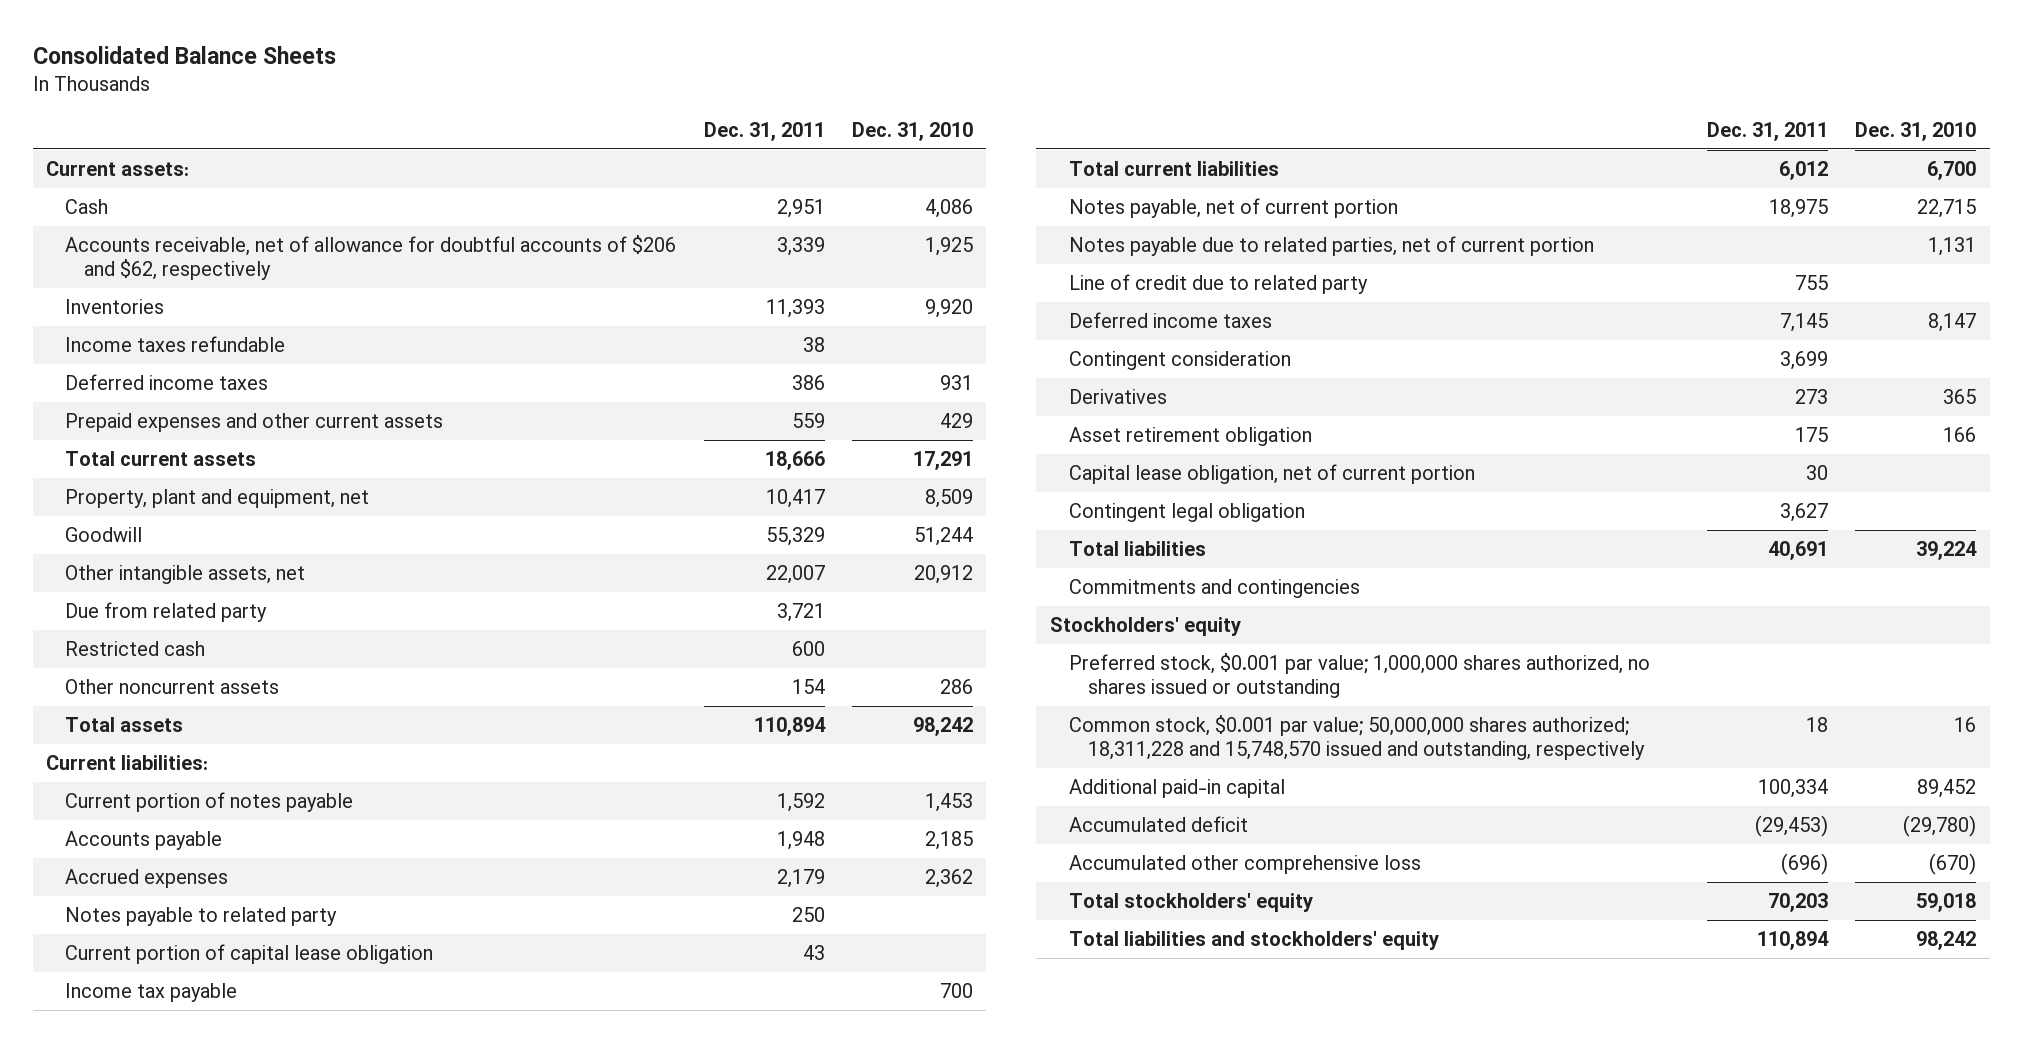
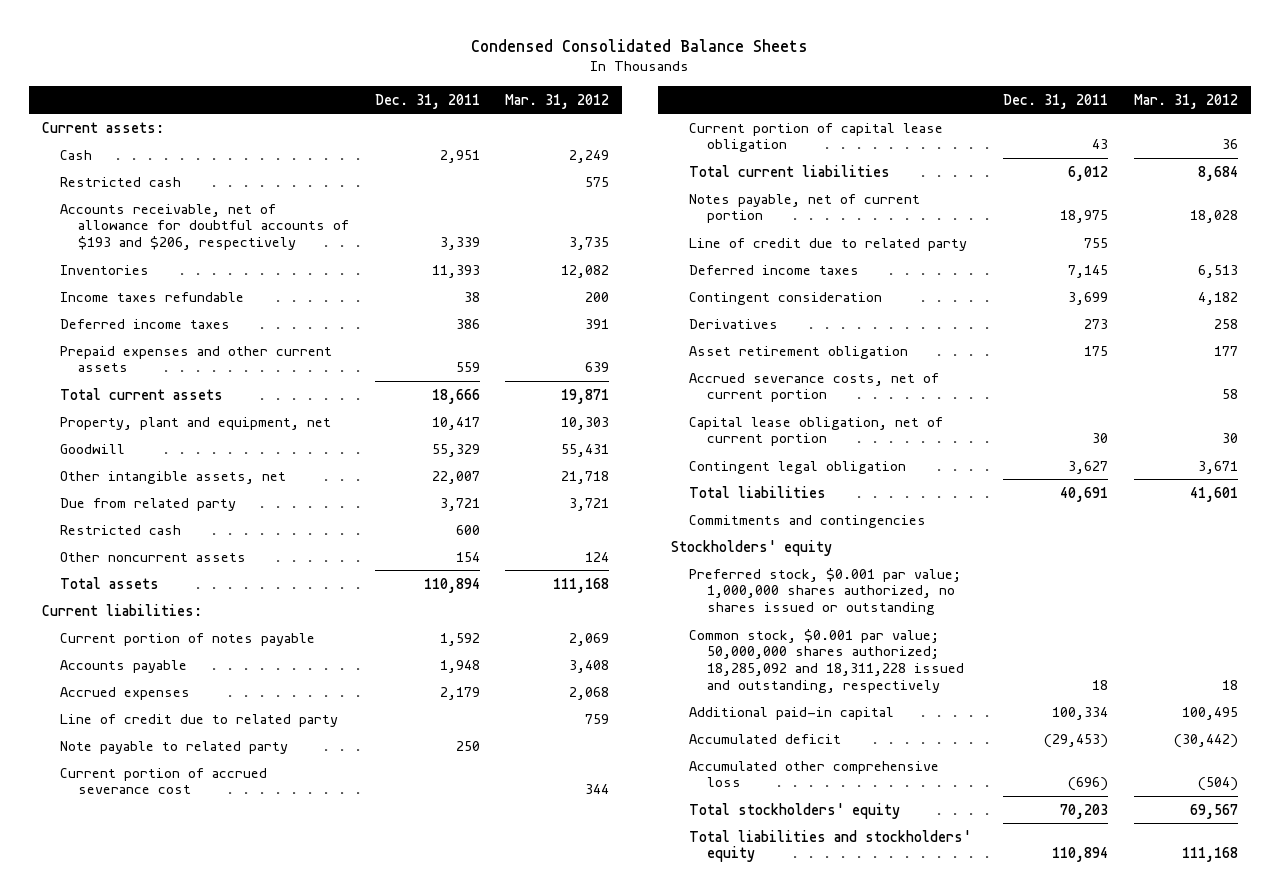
- Consolidated Balance Sheets
+ Condensed Consolidated Balance Sheets
- | Dec. 31, 2011 | Dec. 31, 2010
+ | Dec. 31, 2011 | Mar. 31, 2012
- Accounts receivable, net of allowance for doubtful accounts of $206 and $62, respectively | 3,339 | 1,925
+ Restricted cash | | 575
+ Accounts receivable, net of allowance for doubtful accounts of $193 and $206, respectively | 3,339 | 3,735
- Notes payable to related party | 250 |
+ Line of credit due to related party | | 759
+ Note payable to related party | 250 |
+ Current portion of accrued severance cost | | 344
- Income tax payable | | 700
- Notes payable due to related parties, net of current portion | | 1,131
+ Accrued severance costs, net of current portion | | 58
- Common stock, $0.001 par value; 50,000,000 shares authorized; 18,311,228 and 15,748,570 issued and outstanding, respectively | 18 | 16
+ Common stock, $0.001 par value; 50,000,000 shares authorized; 18,285,092 and 18,311,228 issued and outstanding, respectively | 18 | 18

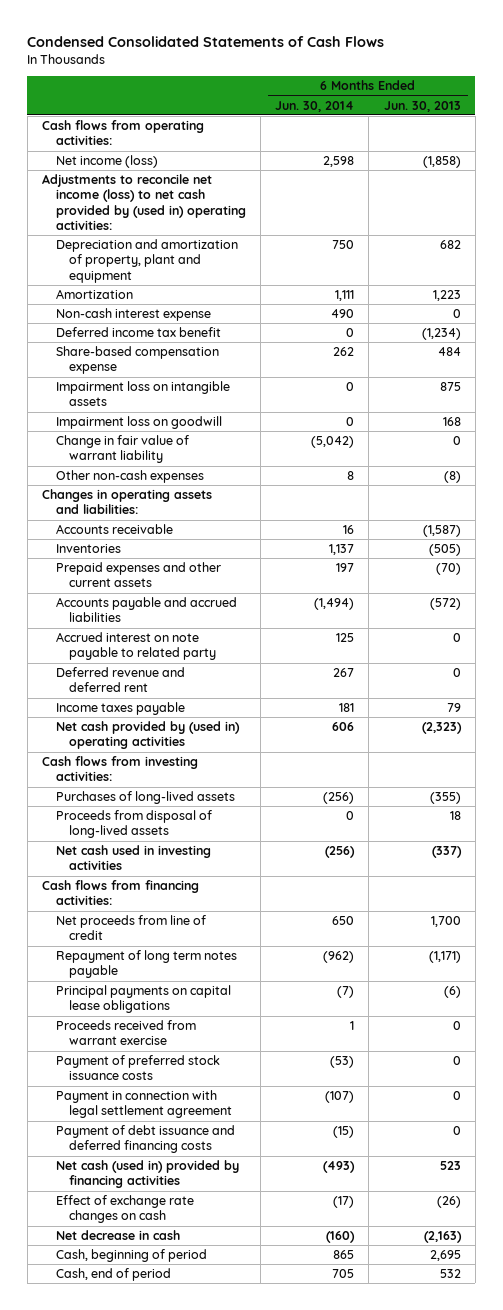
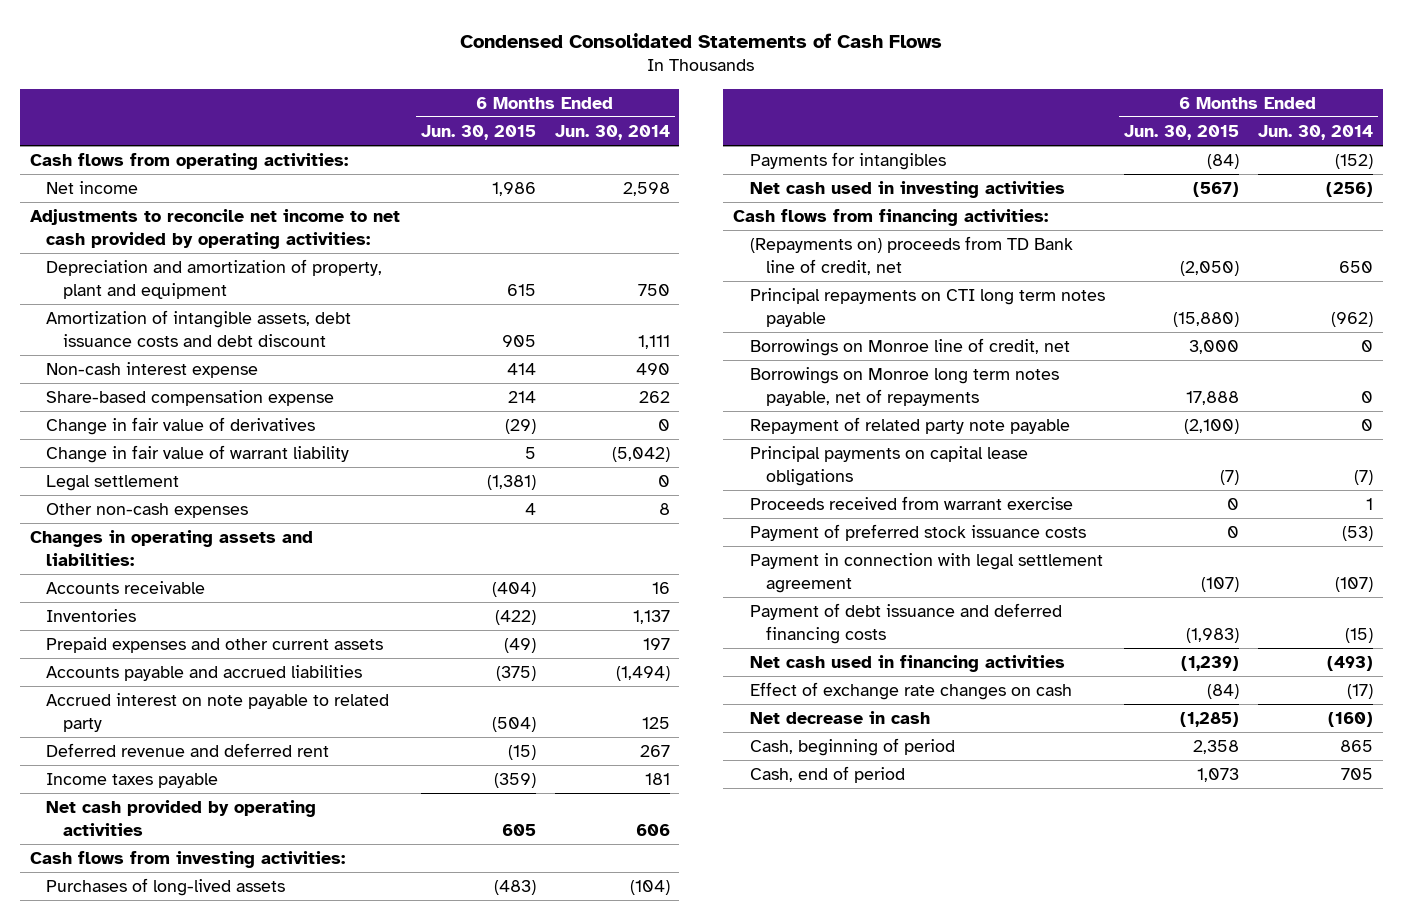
- | 6 Months Ended Jun. 30, 2014 | 6 Months Ended Jun. 30, 2013
+ | 6 Months Ended Jun. 30, 2015 | 6 Months Ended Jun. 30, 2014
- Net income (loss) | 2,598 | (1,858)
- Adjustments to reconcile net income (loss) to net cash provided by (used in) operating activities:
+ Net income | 1,986 | 2,598
+ Adjustments to reconcile net income to net cash provided by operating activities:
- Amortization | 1,111 | 1,223
+ Amortization of intangible assets, debt issuance costs and debt discount | 905 | 1,111
- Deferred income tax benefit | 0 | (1,234)
- Impairment loss on intangible assets | 0 | 875
- Impairment loss on goodwill | 0 | 168
+ Change in fair value of derivatives | (29) | 0
+ Legal settlement | (1,381) | 0
- Net cash provided by (used in) operating activities | 606 | (2,323)
+ Net cash provided by operating activities | 605 | 606
- Purchases of long-lived assets | (256) | (355)
- Proceeds from disposal of long-lived assets | 0 | 18
+ Purchases of long-lived assets | (483) | (104)
+ Payments for intangibles | (84) | (152)
- Net proceeds from line of credit | 650 | 1,700
- Repayment of long term notes payable | (962) | (1,171)
+ (Repayments on) proceeds from TD Bank line of credit, net | (2,050) | 650
+ Principal repayments on CTI long term notes payable | (15,880) | (962)
+ Borrowings on Monroe line of credit, net | 3,000 | 0
+ Borrowings on Monroe long term notes payable, net of repayments | 17,888 | 0
+ Repayment of related party note payable | (2,100) | 0
- Net cash (used in) provided by financing activities | (493) | 523
+ Net cash used in financing activities | (1,239) | (493)

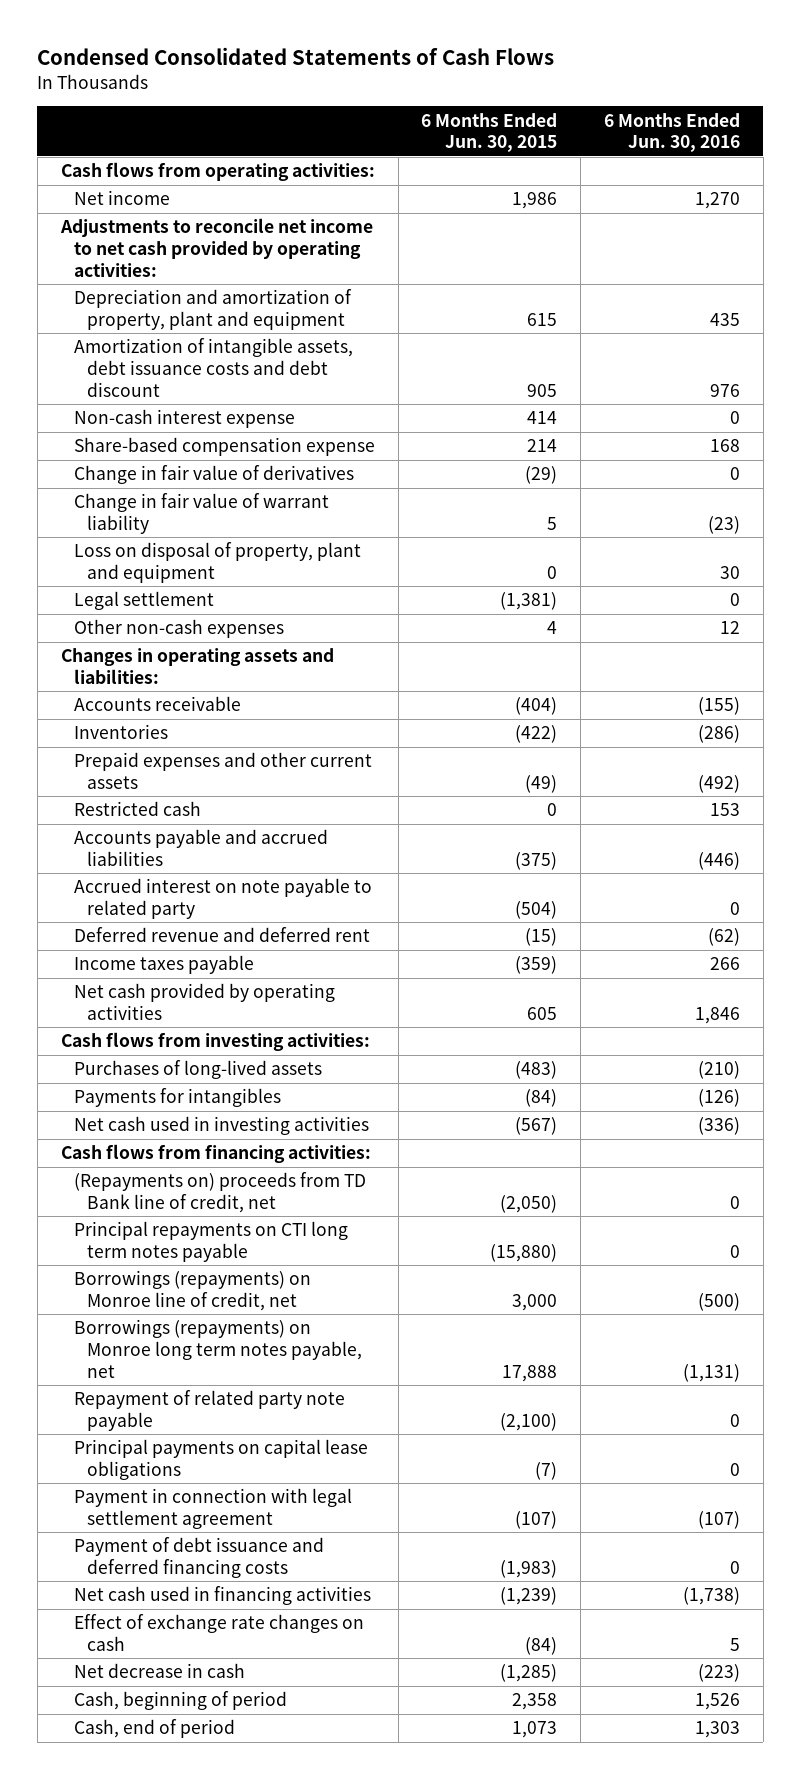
- | 6 Months Ended Jun. 30, 2015 | 6 Months Ended Jun. 30, 2014
+ | 6 Months Ended Jun. 30, 2015 | 6 Months Ended Jun. 30, 2016
+ Loss on disposal of property, plant and equipment | 0 | 30
+ Restricted cash | 0 | 153
- Borrowings on Monroe line of credit, net | 3,000 | 0
- Borrowings on Monroe long term notes payable, net of repayments | 17,888 | 0
+ Borrowings (repayments) on Monroe line of credit, net | 3,000 | (500)
+ Borrowings (repayments) on Monroe long term notes payable, net | 17,888 | (1,131)
- Proceeds received from warrant exercise | 0 | 1
- Payment of preferred stock issuance costs | 0 | (53)

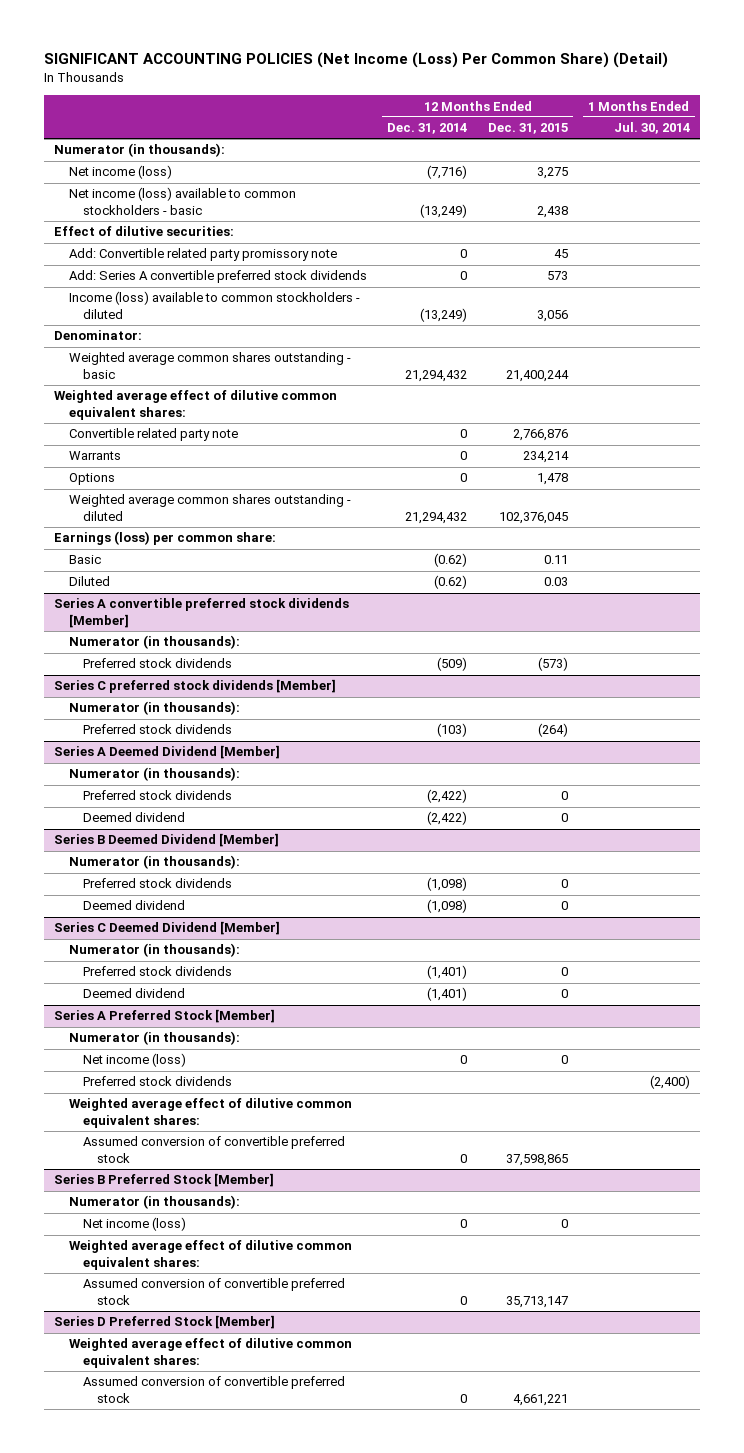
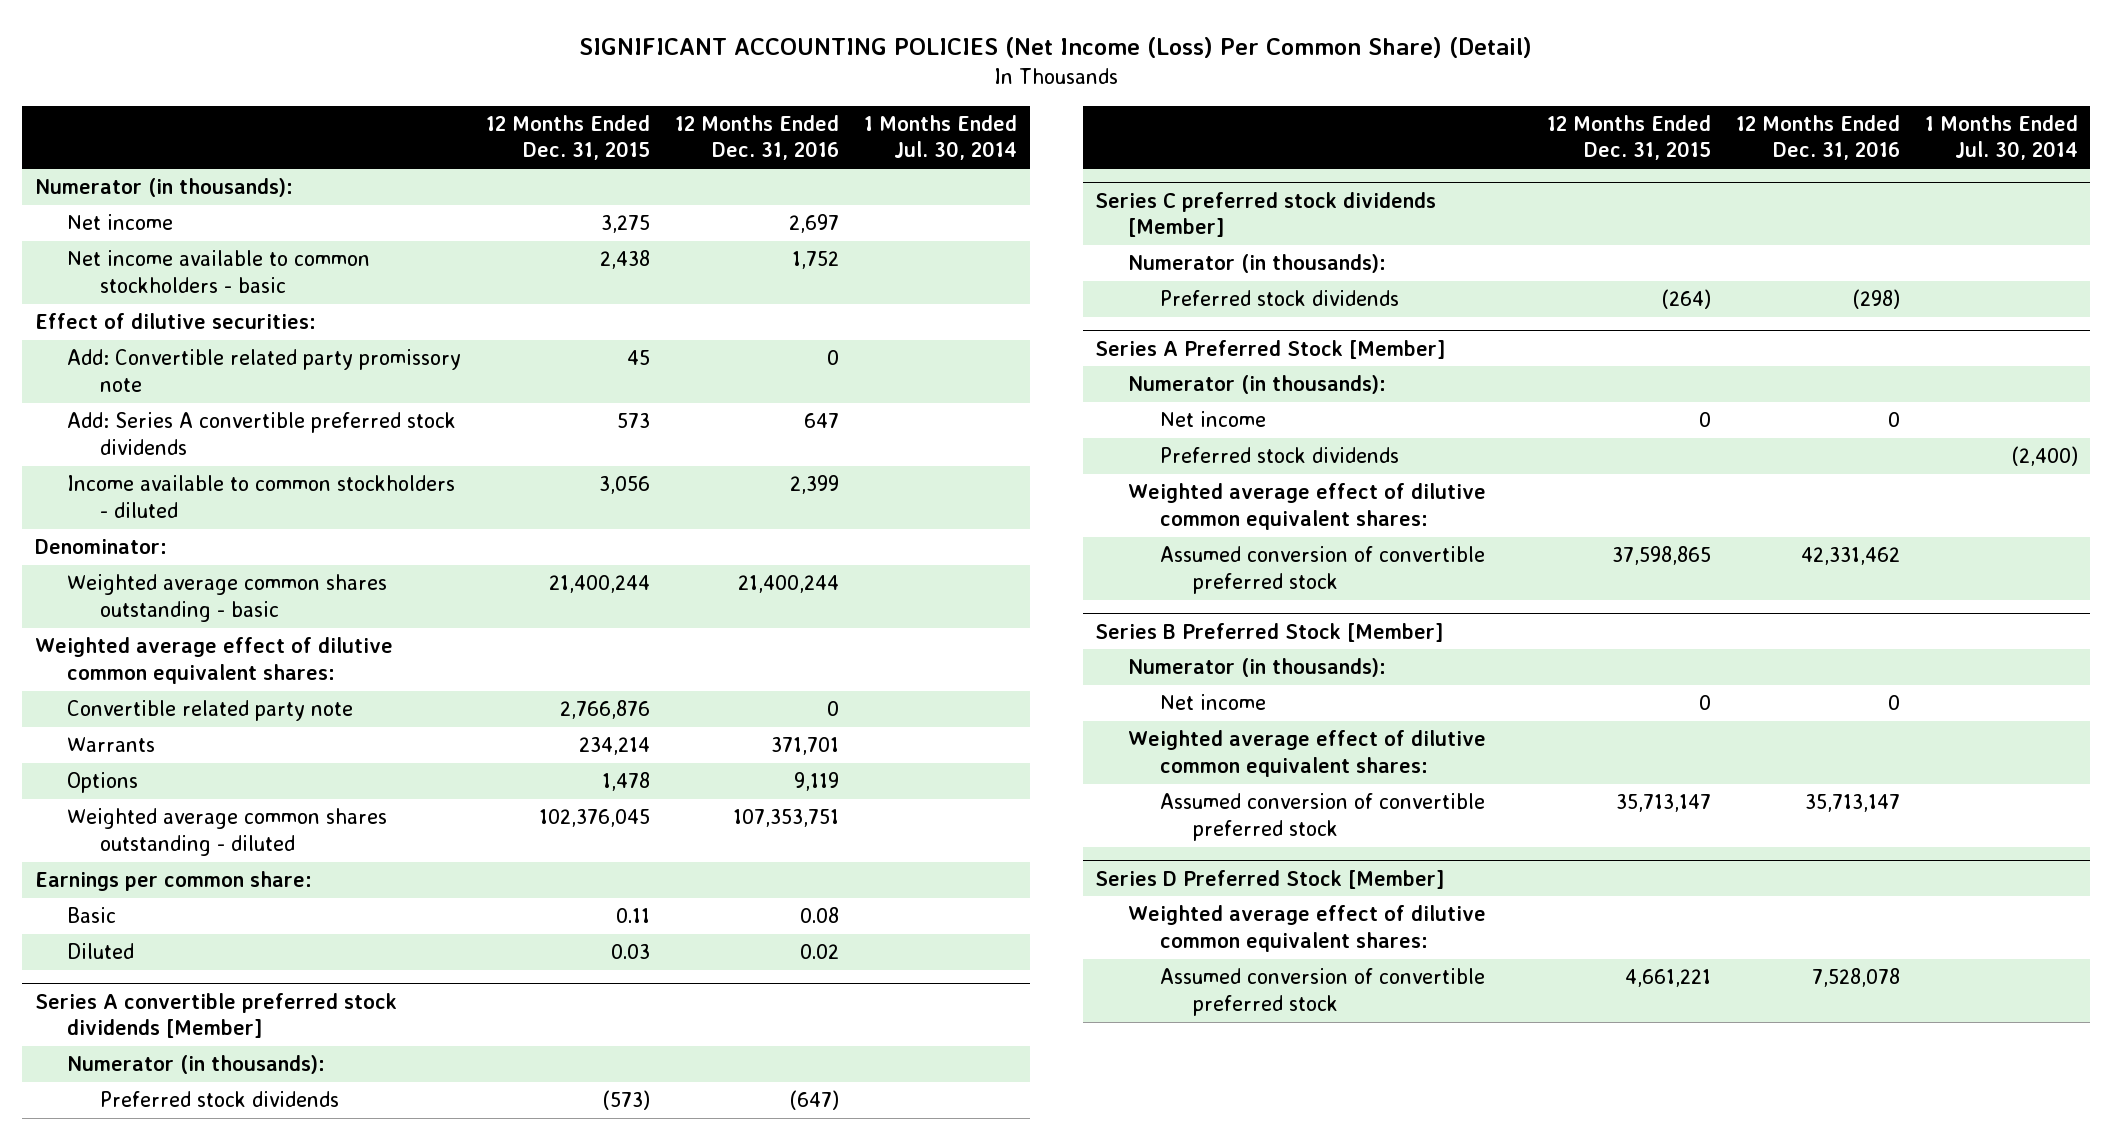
- | 12 Months Ended Dec. 31, 2014 | 12 Months Ended Dec. 31, 2015 | 1 Months Ended Jul. 30, 2014
+ | 12 Months Ended Dec. 31, 2015 | 12 Months Ended Dec. 31, 2016 | 1 Months Ended Jul. 30, 2014
- Net income (loss) | (7,716) | 3,275 |
- Net income (loss) available to common stockholders - basic | (13,249) | 2,438 |
+ Net income | 3,275 | 2,697 |
+ Net income available to common stockholders - basic | 2,438 | 1,752 |
- Income (loss) available to common stockholders - diluted | (13,249) | 3,056 |
+ Income available to common stockholders - diluted | 3,056 | 2,399 |
- Earnings (loss) per common share:
+ Earnings per common share:
- Series A Deemed Dividend [Member]
- Numerator (in thousands):
- Preferred stock dividends | (2,422) | 0 |
- Deemed dividend | (2,422) | 0 |
- Series B Deemed Dividend [Member]
- Numerator (in thousands):
- Preferred stock dividends | (1,098) | 0 |
- Deemed dividend | (1,098) | 0 |
- Series C Deemed Dividend [Member]
- Numerator (in thousands):
- Preferred stock dividends | (1,401) | 0 |
- Deemed dividend | (1,401) | 0 |
@ Series A Preferred Stock [Member]
- Net income (loss) | 0 | 0 |
+ Net income | 0 | 0 |
@ Series B Preferred Stock [Member]
- Net income (loss) | 0 | 0 |
+ Net income | 0 | 0 |

